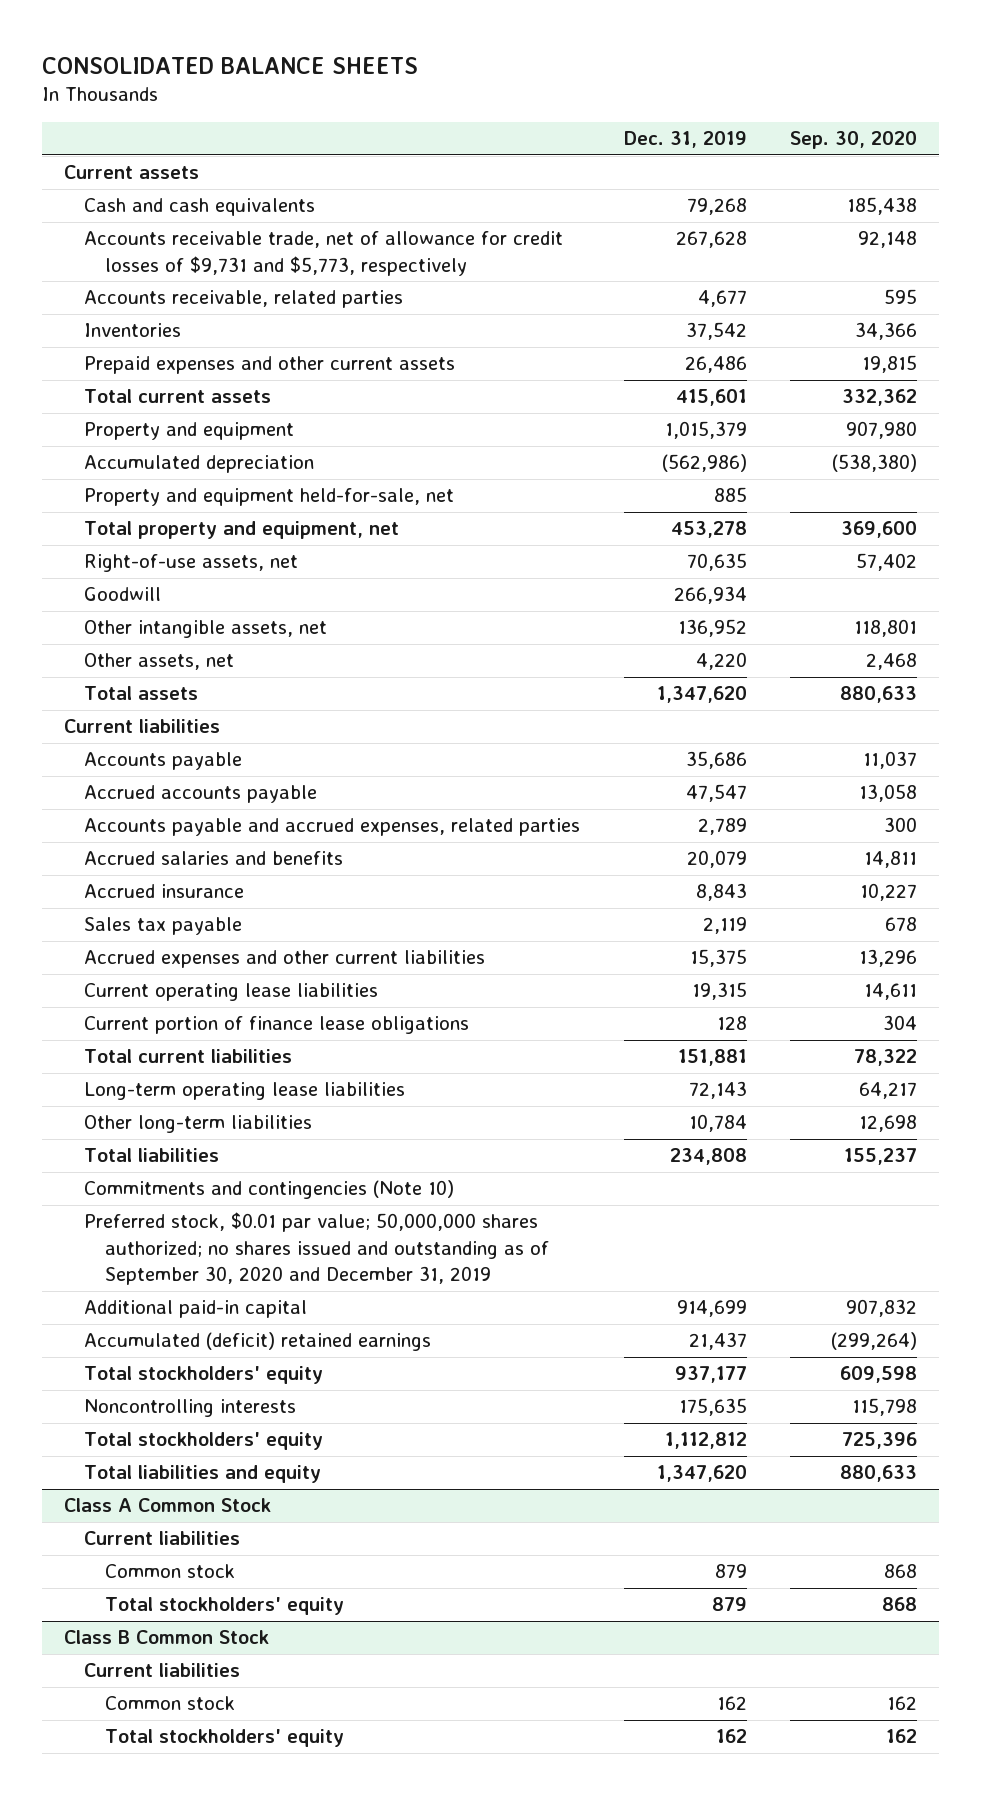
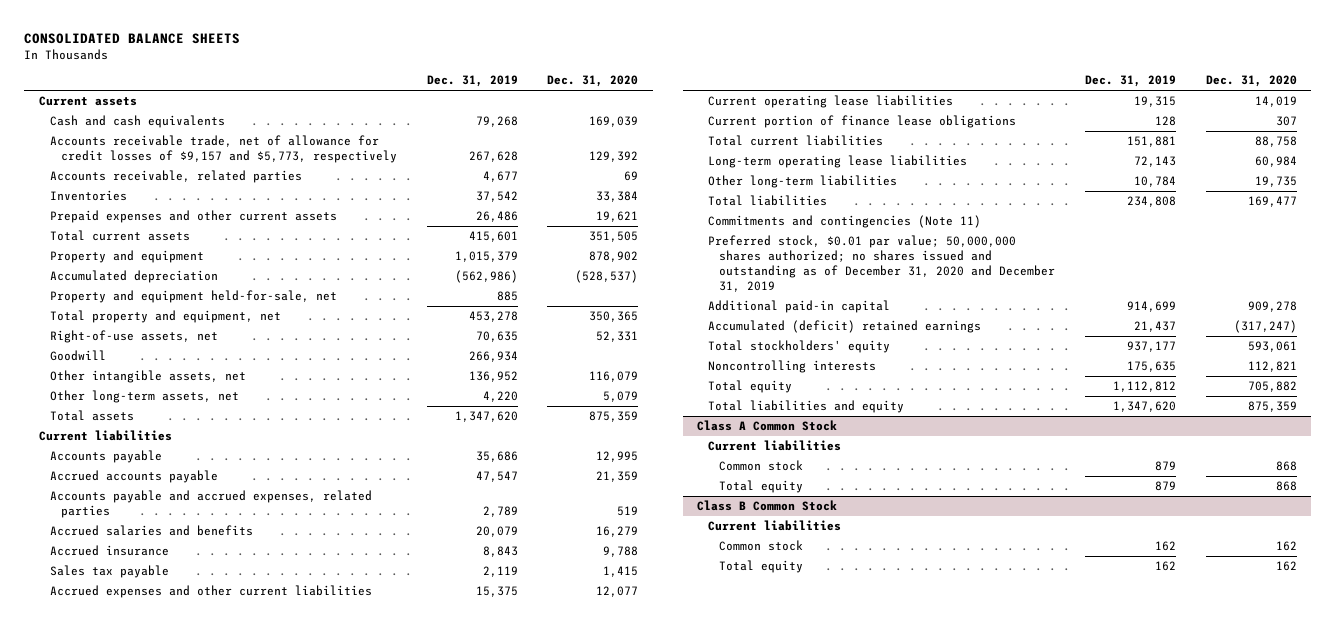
- | Dec. 31, 2019 | Sep. 30, 2020
+ | Dec. 31, 2019 | Dec. 31, 2020
- Accounts receivable trade, net of allowance for credit losses of $9,731 and $5,773, respectively | 267,628 | 92,148
+ Accounts receivable trade, net of allowance for credit losses of $9,157 and $5,773, respectively | 267,628 | 129,392
- Other assets, net | 4,220 | 2,468
+ Other long-term assets, net | 4,220 | 5,079
- Commitments and contingencies (Note 10)
- Preferred stock, $0.01 par value; 50,000,000 shares authorized; no shares issued and outstanding as of September 30, 2020 and December 31, 2019
+ Commitments and contingencies (Note 11)
+ Preferred stock, $0.01 par value; 50,000,000 shares authorized; no shares issued and outstanding as of December 31, 2020 and December 31, 2019
- Total stockholders' equity | 1,112,812 | 725,396
+ Total equity | 1,112,812 | 705,882
@ Class A Common Stock
- Total stockholders' equity | 879 | 868
+ Total equity | 879 | 868
@ Class B Common Stock
- Total stockholders' equity | 162 | 162
+ Total equity | 162 | 162

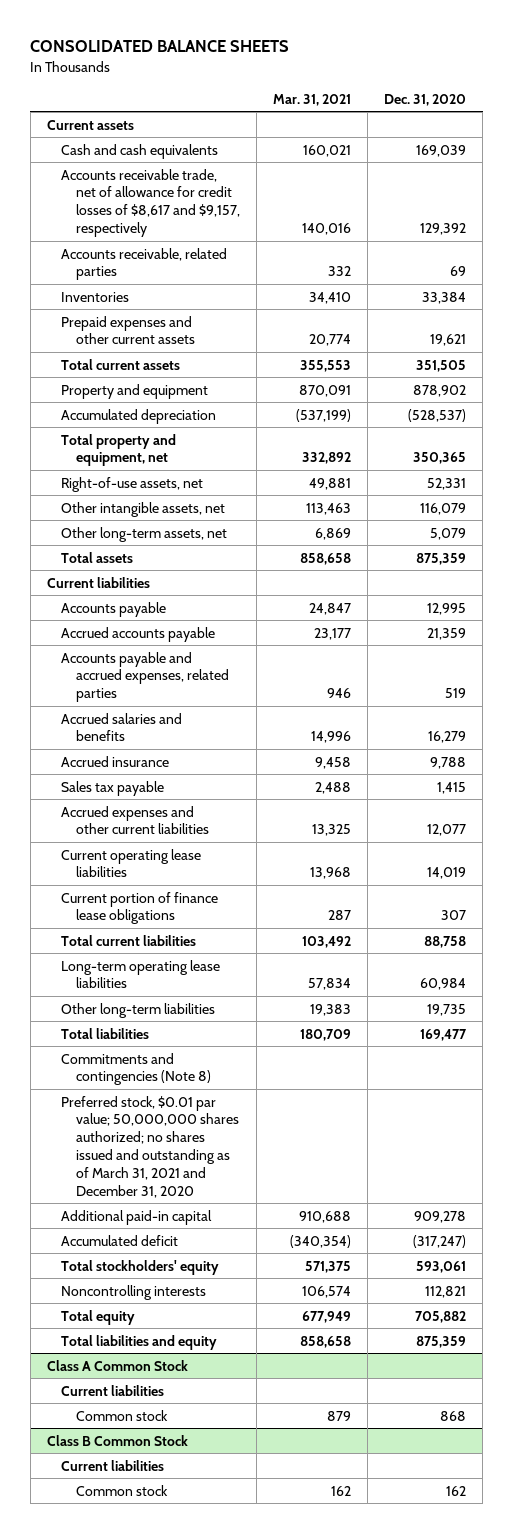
- | Dec. 31, 2019 | Dec. 31, 2020
+ | Mar. 31, 2021 | Dec. 31, 2020
- Accounts receivable trade, net of allowance for credit losses of $9,157 and $5,773, respectively | 267,628 | 129,392
+ Accounts receivable trade, net of allowance for credit losses of $8,617 and $9,157, respectively | 140,016 | 129,392
- Property and equipment held-for-sale, net | 885 |
- Goodwill | 266,934 |
- Commitments and contingencies (Note 11)
- Preferred stock, $0.01 par value; 50,000,000 shares authorized; no shares issued and outstanding as of December 31, 2020 and December 31, 2019
+ Commitments and contingencies (Note 8)
+ Preferred stock, $0.01 par value; 50,000,000 shares authorized; no shares issued and outstanding as of March 31, 2021 and December 31, 2020
- Accumulated (deficit) retained earnings | 21,437 | (317,247)
+ Accumulated deficit | (340,354) | (317,247)
@ Class A Common Stock
- Total equity | 879 | 868
@ Class B Common Stock
- Total equity | 162 | 162

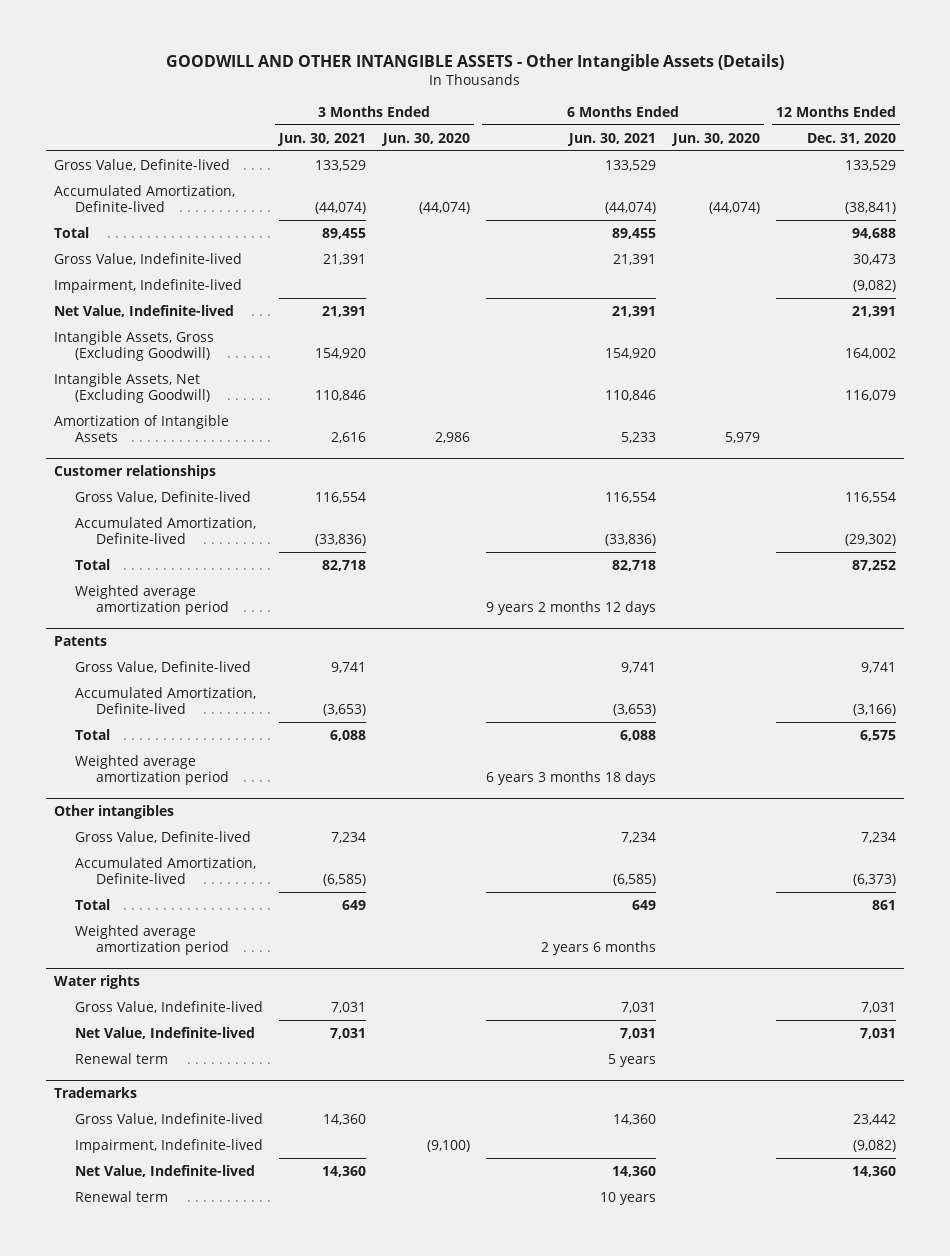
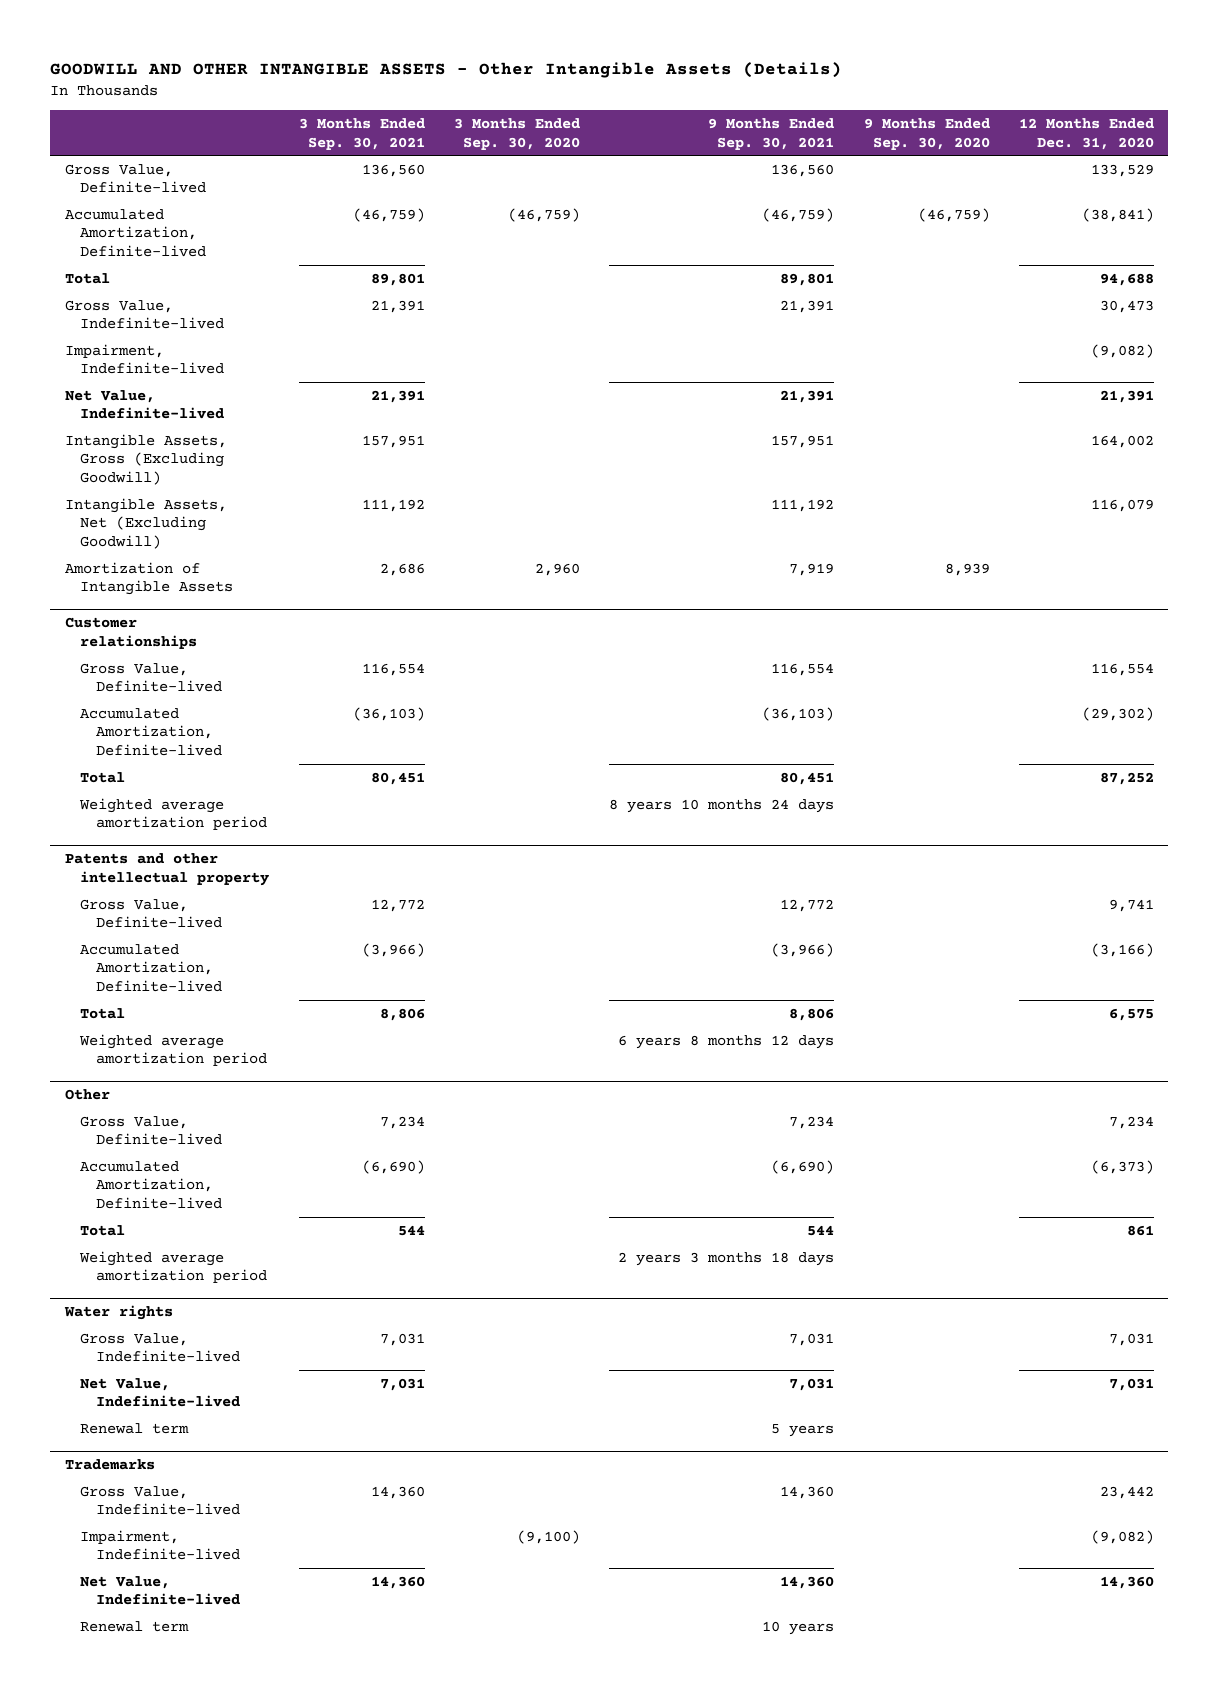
- | 3 Months Ended Jun. 30, 2021 | 3 Months Ended Jun. 30, 2020 | 6 Months Ended Jun. 30, 2021 | 6 Months Ended Jun. 30, 2020 | 12 Months Ended Dec. 31, 2020
+ | 3 Months Ended Sep. 30, 2021 | 3 Months Ended Sep. 30, 2020 | 9 Months Ended Sep. 30, 2021 | 9 Months Ended Sep. 30, 2020 | 12 Months Ended Dec. 31, 2020
- Patents
+ Patents and other intellectual property
- Other intangibles
+ Other

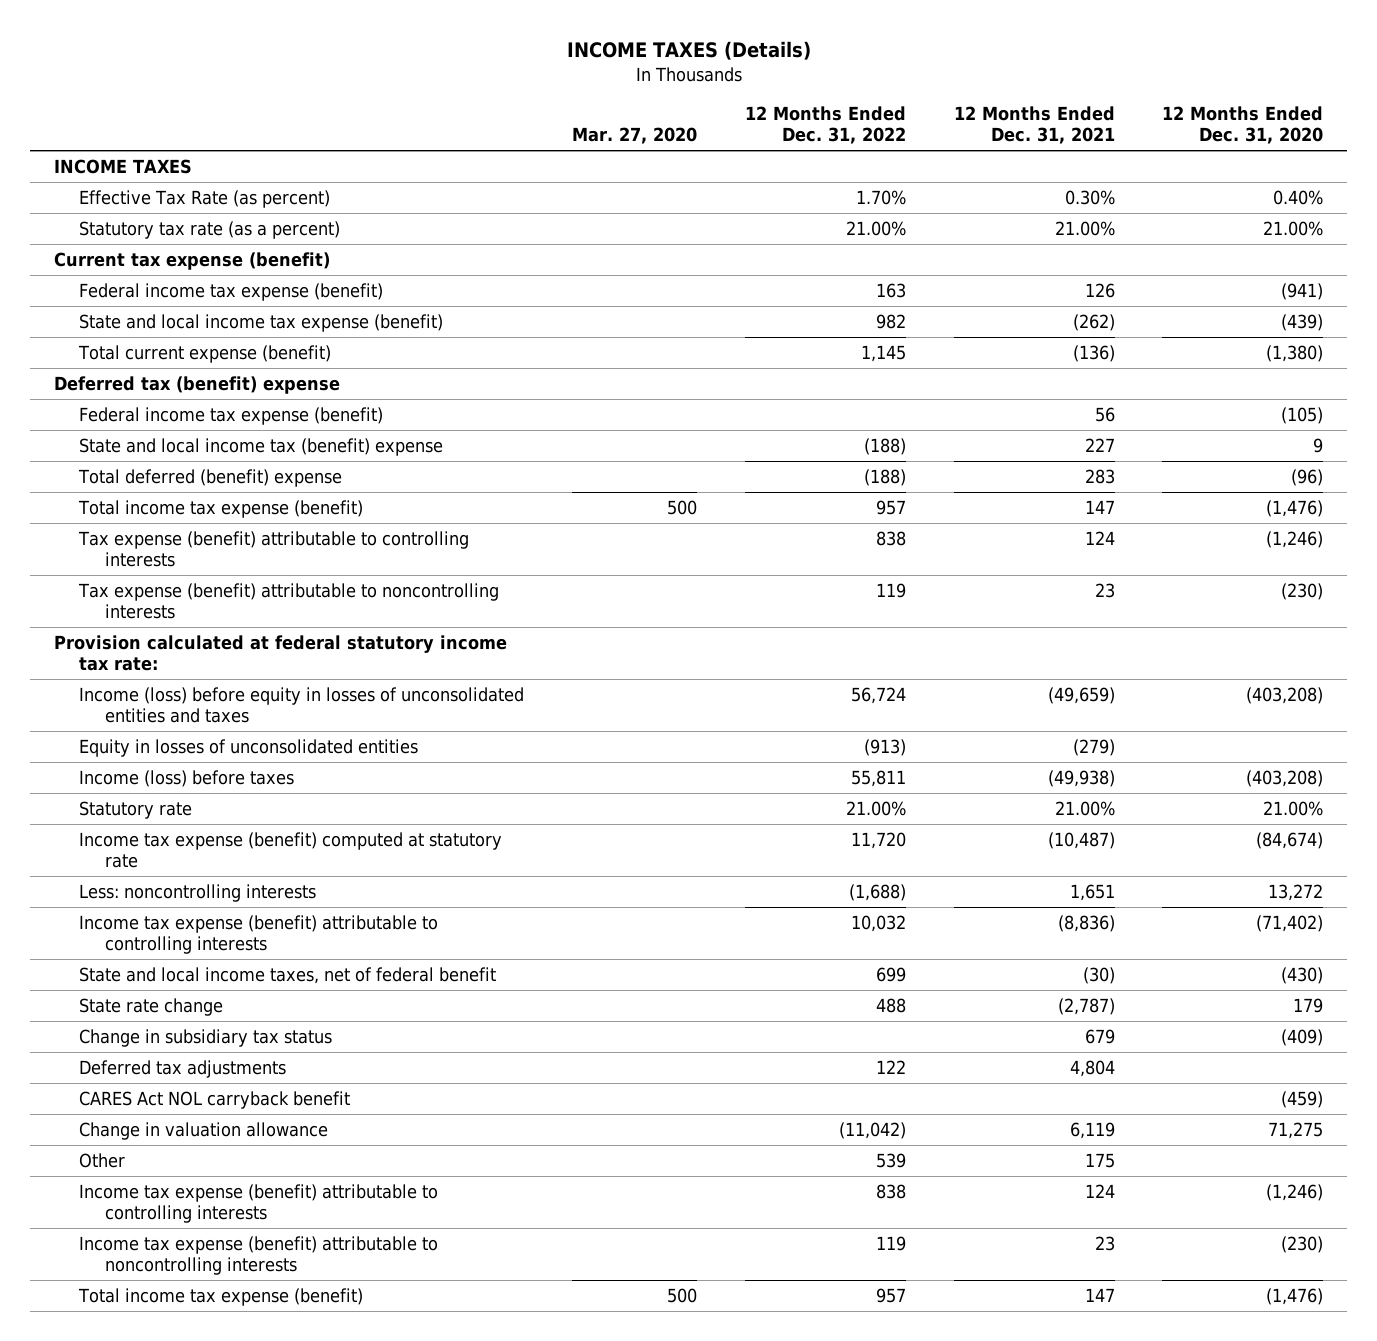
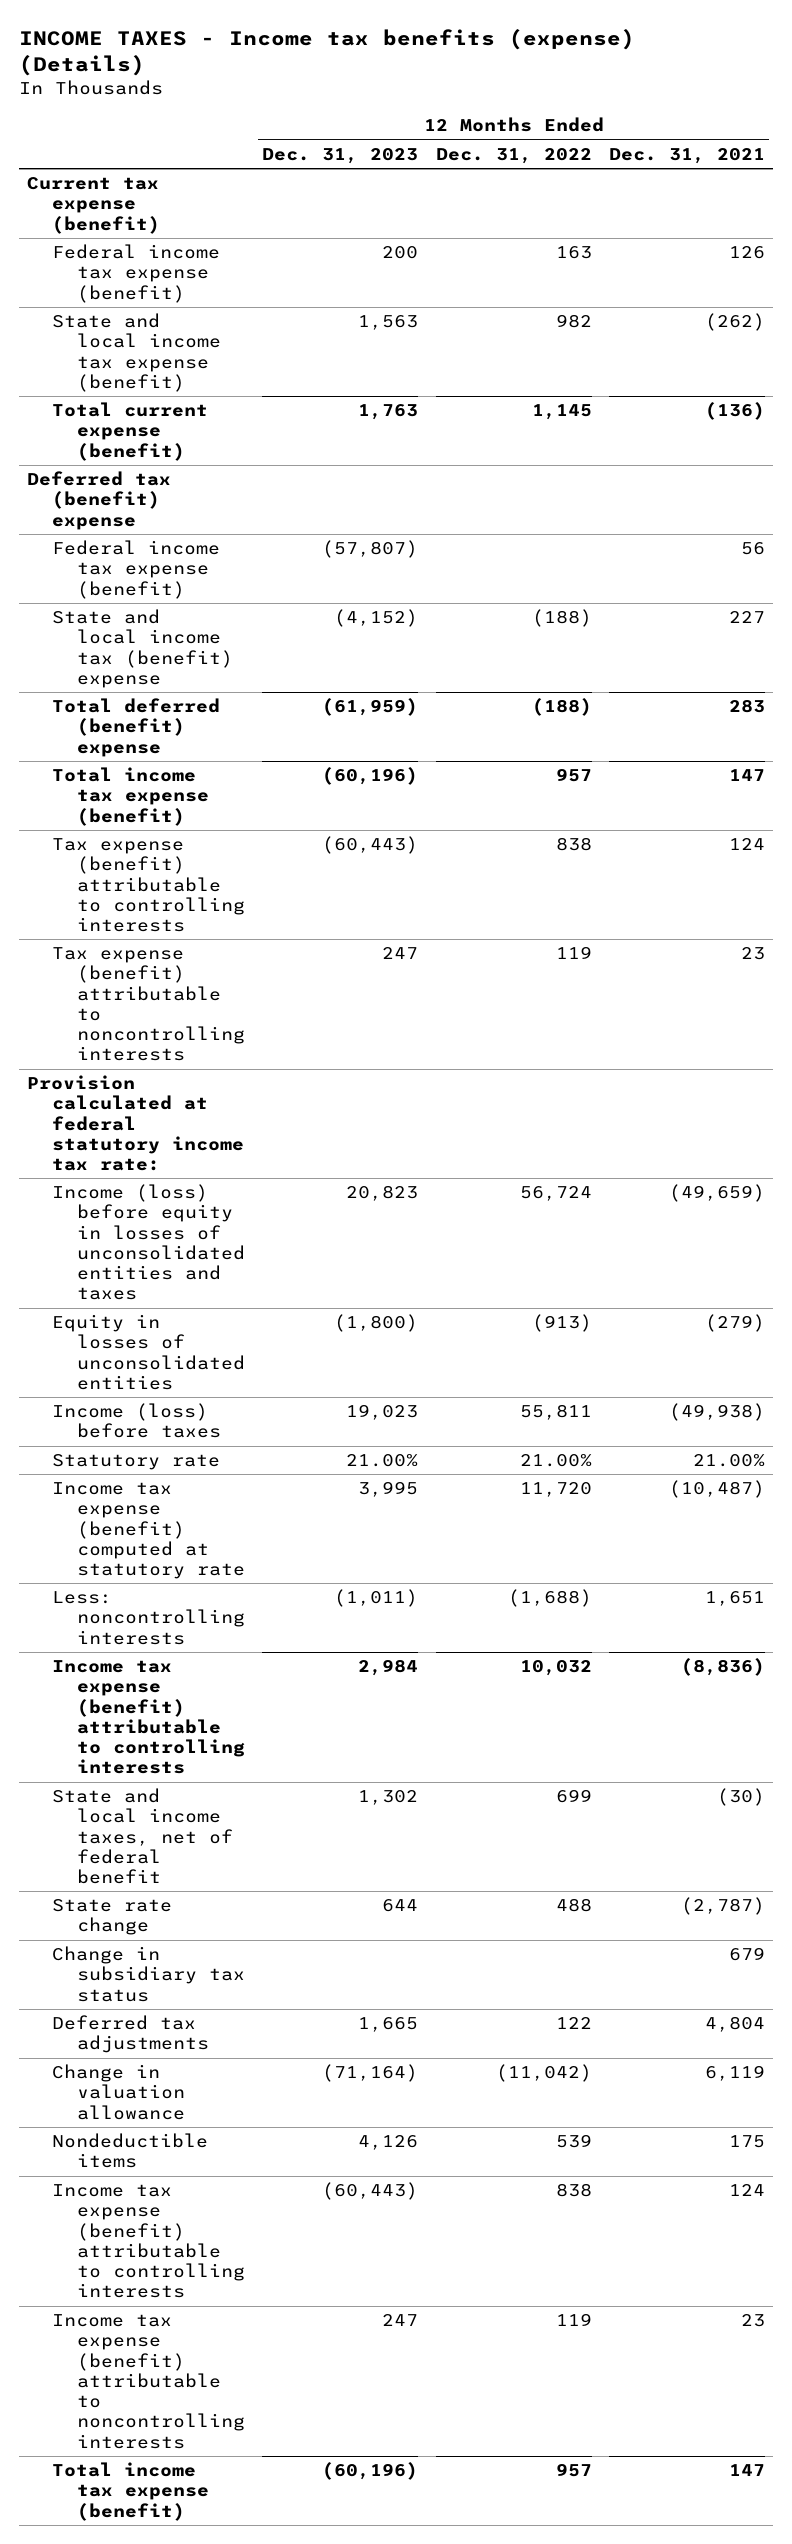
- INCOME TAXES (Details)
+ INCOME TAXES - Income tax benefits (expense) (Details)
- | Mar. 27, 2020 | 12 Months Ended Dec. 31, 2022 | 12 Months Ended Dec. 31, 2021 | 12 Months Ended Dec. 31, 2020
+ | 12 Months Ended Dec. 31, 2023 | 12 Months Ended Dec. 31, 2022 | 12 Months Ended Dec. 31, 2021
- INCOME TAXES
- Effective Tax Rate (as percent) | | 1.70% | 0.30% | 0.40%
- Statutory tax rate (as a percent) | | 21.00% | 21.00% | 21.00%
- CARES Act NOL carryback benefit | | | | (459)
- Other | | 539 | 175 |
+ Nondeductible items | 4,126 | 539 | 175

